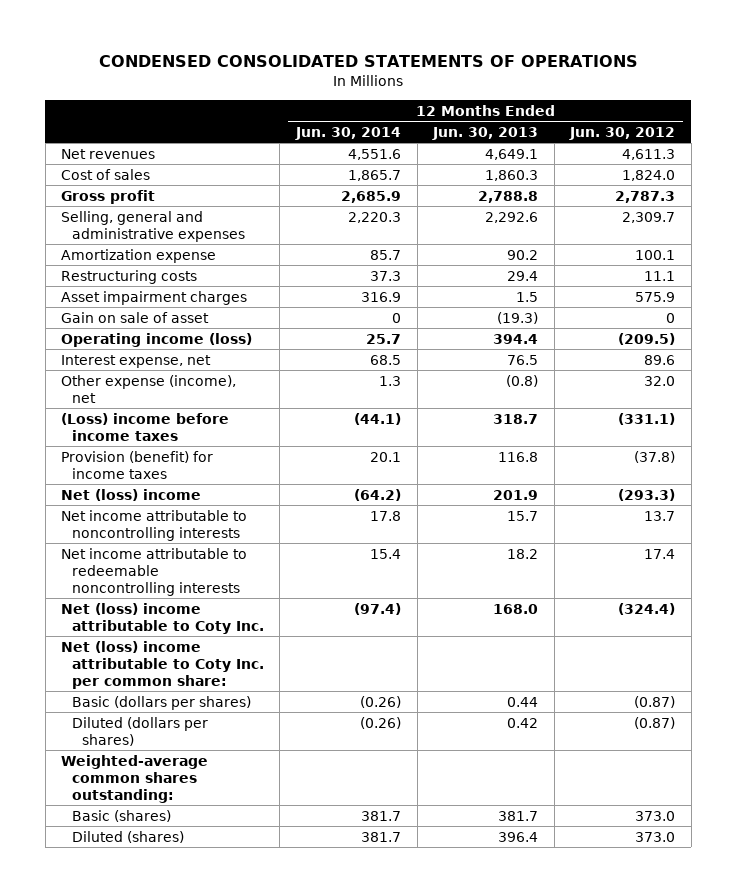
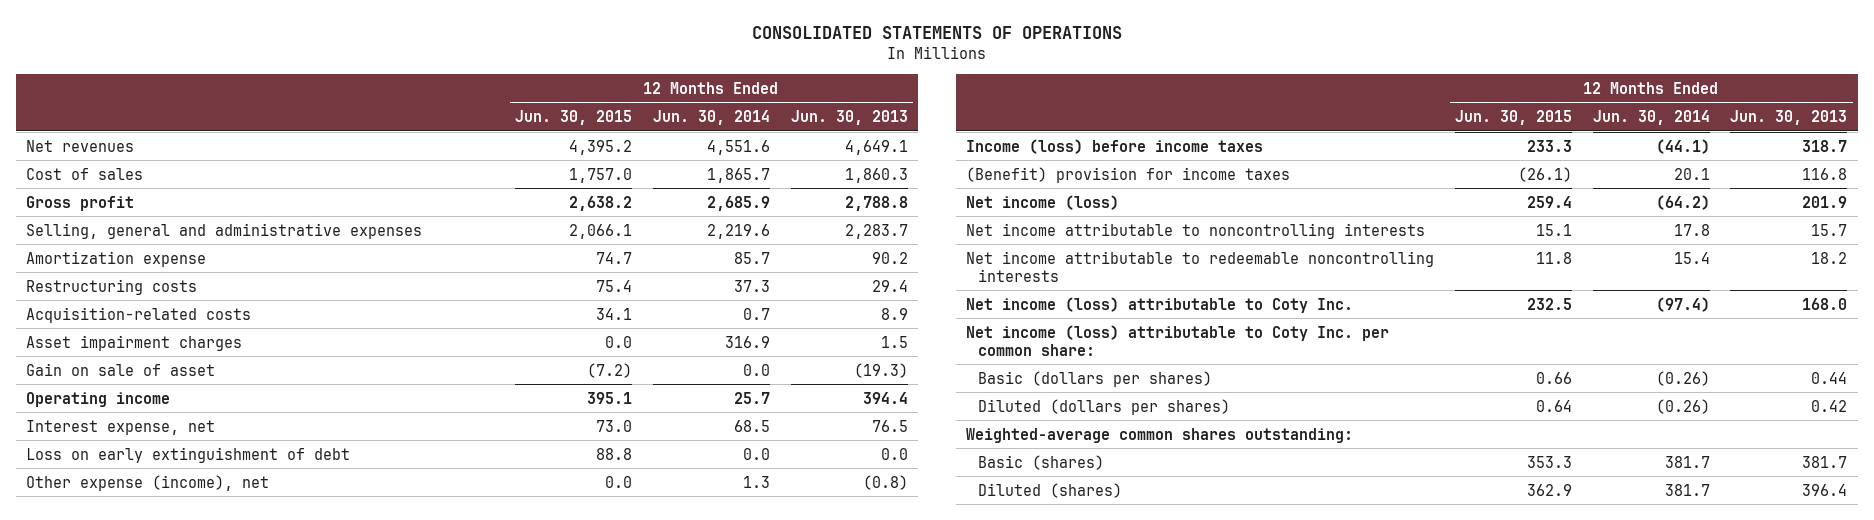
- CONDENSED CONSOLIDATED STATEMENTS OF OPERATIONS
+ CONSOLIDATED STATEMENTS OF OPERATIONS
- | 12 Months Ended Jun. 30, 2014 | 12 Months Ended Jun. 30, 2013 | 12 Months Ended Jun. 30, 2012
+ | 12 Months Ended Jun. 30, 2015 | 12 Months Ended Jun. 30, 2014 | 12 Months Ended Jun. 30, 2013
- Selling, general and administrative expenses | 2,220.3 | 2,292.6 | 2,309.7
+ Selling, general and administrative expenses | 2,066.1 | 2,219.6 | 2,283.7
+ Acquisition-related costs | 34.1 | 0.7 | 8.9
- Gain on sale of asset | 0 | (19.3) | 0
- Operating income (loss) | 25.7 | 394.4 | (209.5)
+ Gain on sale of asset | (7.2) | 0.0 | (19.3)
+ Operating income | 395.1 | 25.7 | 394.4
+ Loss on early extinguishment of debt | 88.8 | 0.0 | 0.0
- (Loss) income before income taxes | (44.1) | 318.7 | (331.1)
- Provision (benefit) for income taxes | 20.1 | 116.8 | (37.8)
- Net (loss) income | (64.2) | 201.9 | (293.3)
+ Income (loss) before income taxes | 233.3 | (44.1) | 318.7
+ (Benefit) provision for income taxes | (26.1) | 20.1 | 116.8
+ Net income (loss) | 259.4 | (64.2) | 201.9
- Net (loss) income attributable to Coty Inc. | (97.4) | 168.0 | (324.4)
- Net (loss) income attributable to Coty Inc. per common share:
+ Net income (loss) attributable to Coty Inc. | 232.5 | (97.4) | 168.0
+ Net income (loss) attributable to Coty Inc. per common share:

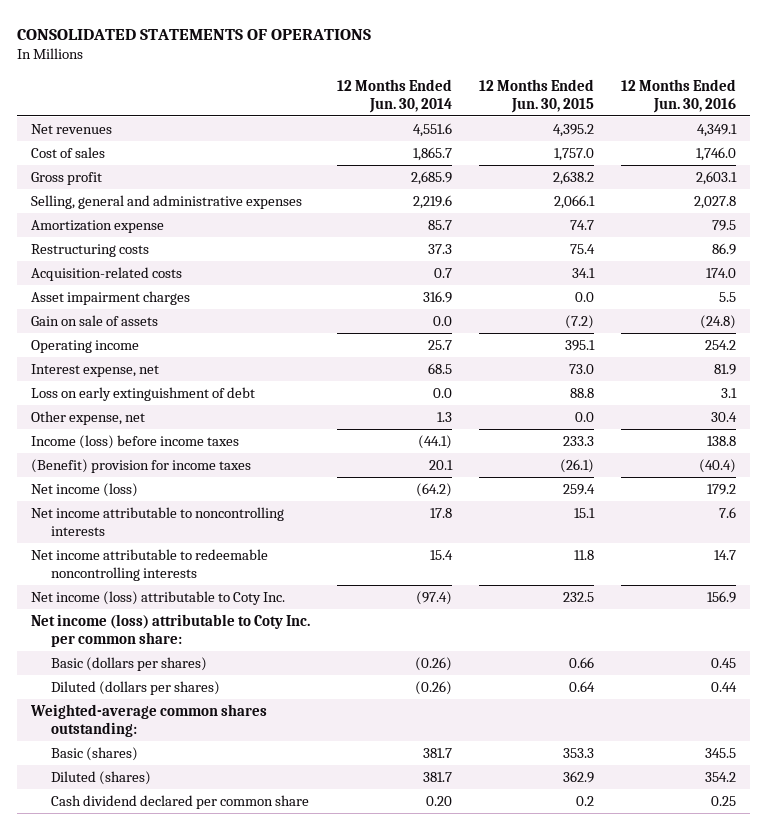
- | 12 Months Ended Jun. 30, 2015 | 12 Months Ended Jun. 30, 2014 | 12 Months Ended Jun. 30, 2013
+ | 12 Months Ended Jun. 30, 2014 | 12 Months Ended Jun. 30, 2015 | 12 Months Ended Jun. 30, 2016
- Gain on sale of asset | (7.2) | 0.0 | (19.3)
+ Gain on sale of assets | 0.0 | (7.2) | (24.8)
- Other expense (income), net | 0.0 | 1.3 | (0.8)
+ Other expense, net | 1.3 | 0.0 | 30.4
+ Cash dividend declared per common share | 0.20 | 0.2 | 0.25

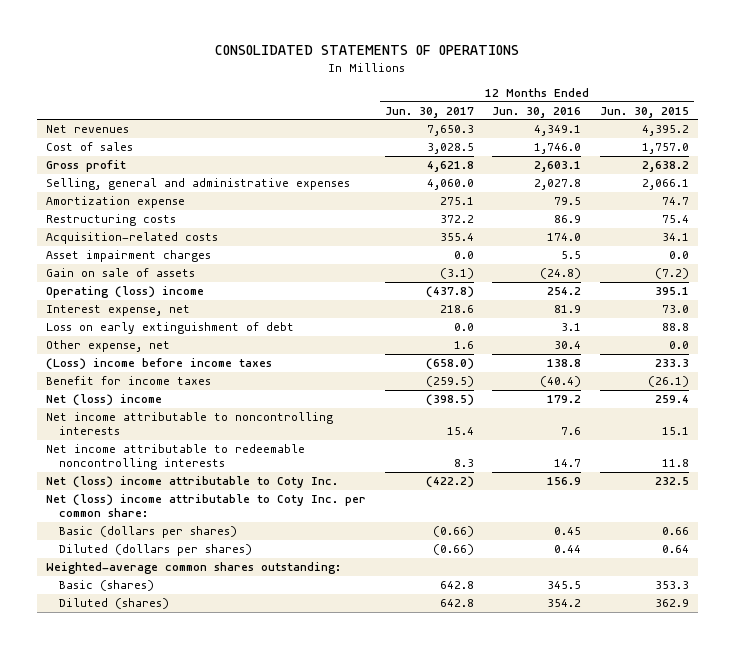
- | 12 Months Ended Jun. 30, 2014 | 12 Months Ended Jun. 30, 2015 | 12 Months Ended Jun. 30, 2016
+ | 12 Months Ended Jun. 30, 2017 | 12 Months Ended Jun. 30, 2016 | 12 Months Ended Jun. 30, 2015
- Operating income | 25.7 | 395.1 | 254.2
+ Operating (loss) income | (437.8) | 254.2 | 395.1
- Income (loss) before income taxes | (44.1) | 233.3 | 138.8
- (Benefit) provision for income taxes | 20.1 | (26.1) | (40.4)
- Net income (loss) | (64.2) | 259.4 | 179.2
+ (Loss) income before income taxes | (658.0) | 138.8 | 233.3
+ Benefit for income taxes | (259.5) | (40.4) | (26.1)
+ Net (loss) income | (398.5) | 179.2 | 259.4
- Net income (loss) attributable to Coty Inc. | (97.4) | 232.5 | 156.9
- Net income (loss) attributable to Coty Inc. per common share:
+ Net (loss) income attributable to Coty Inc. | (422.2) | 156.9 | 232.5
+ Net (loss) income attributable to Coty Inc. per common share:
- Cash dividend declared per common share | 0.20 | 0.2 | 0.25

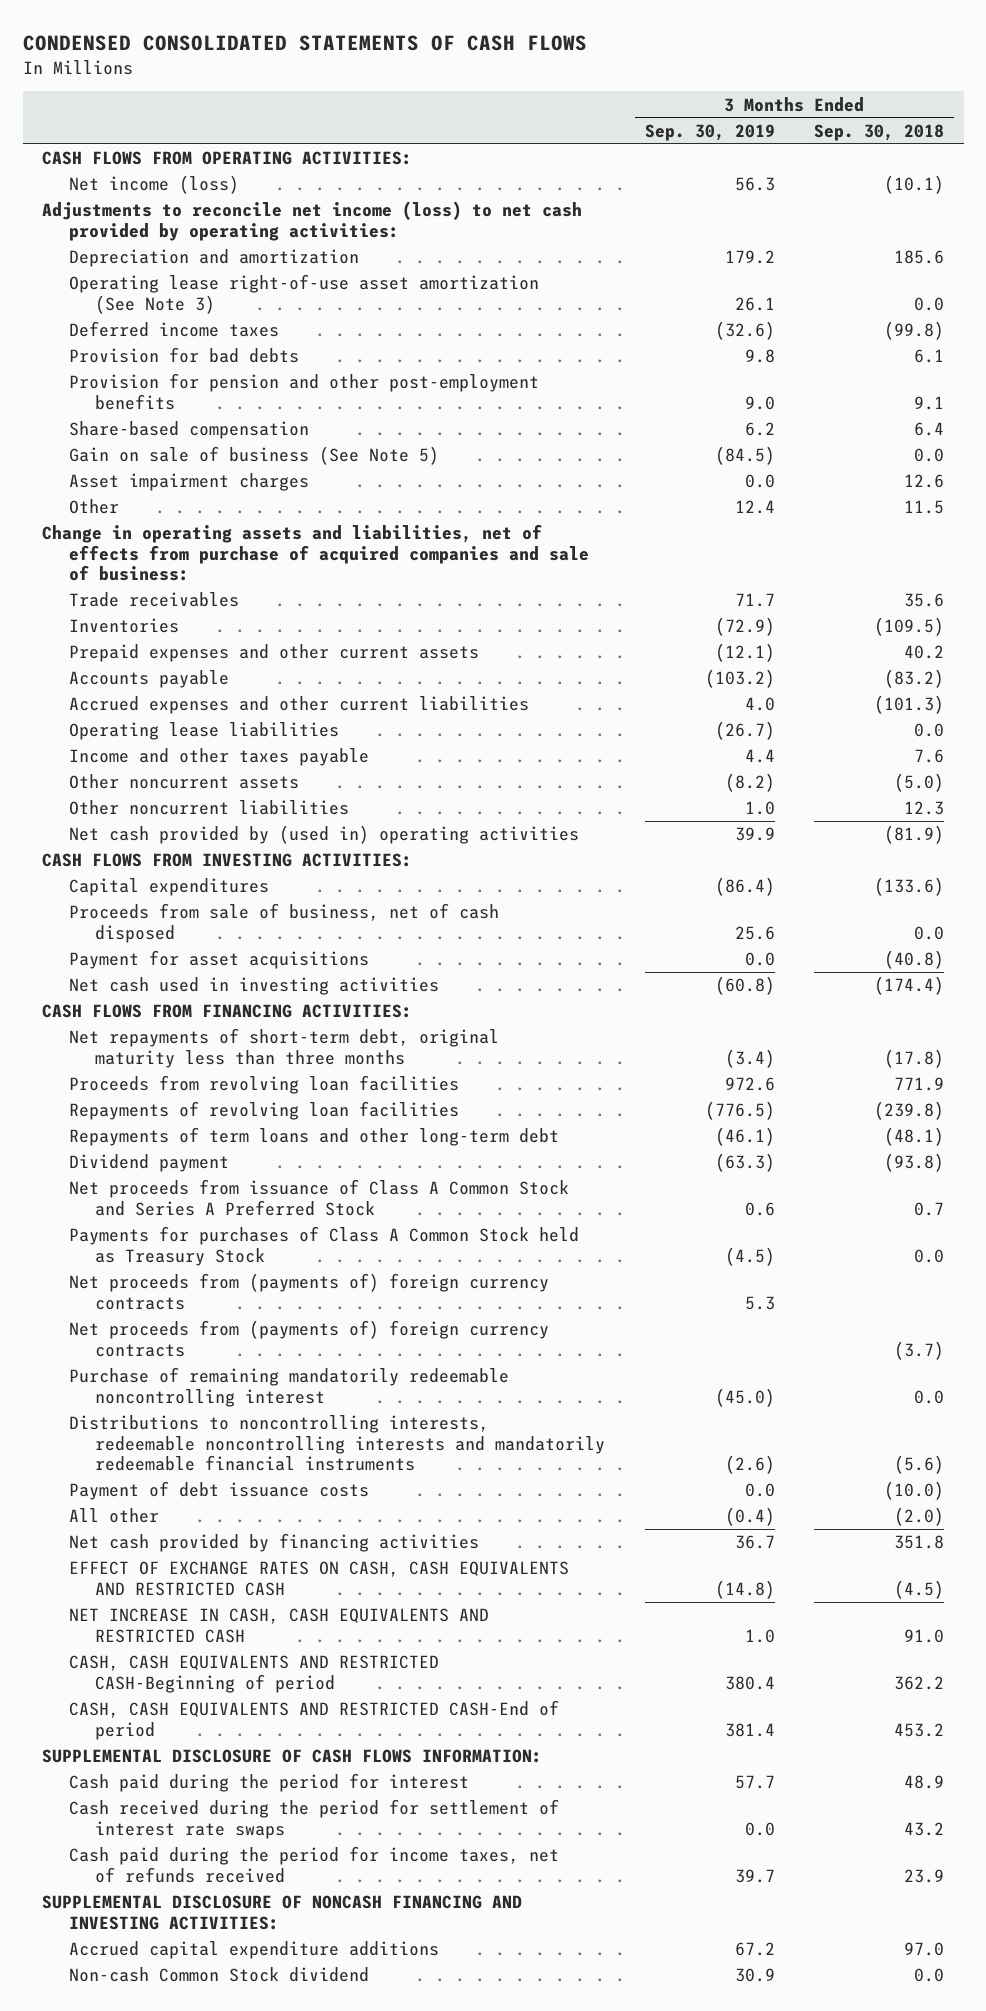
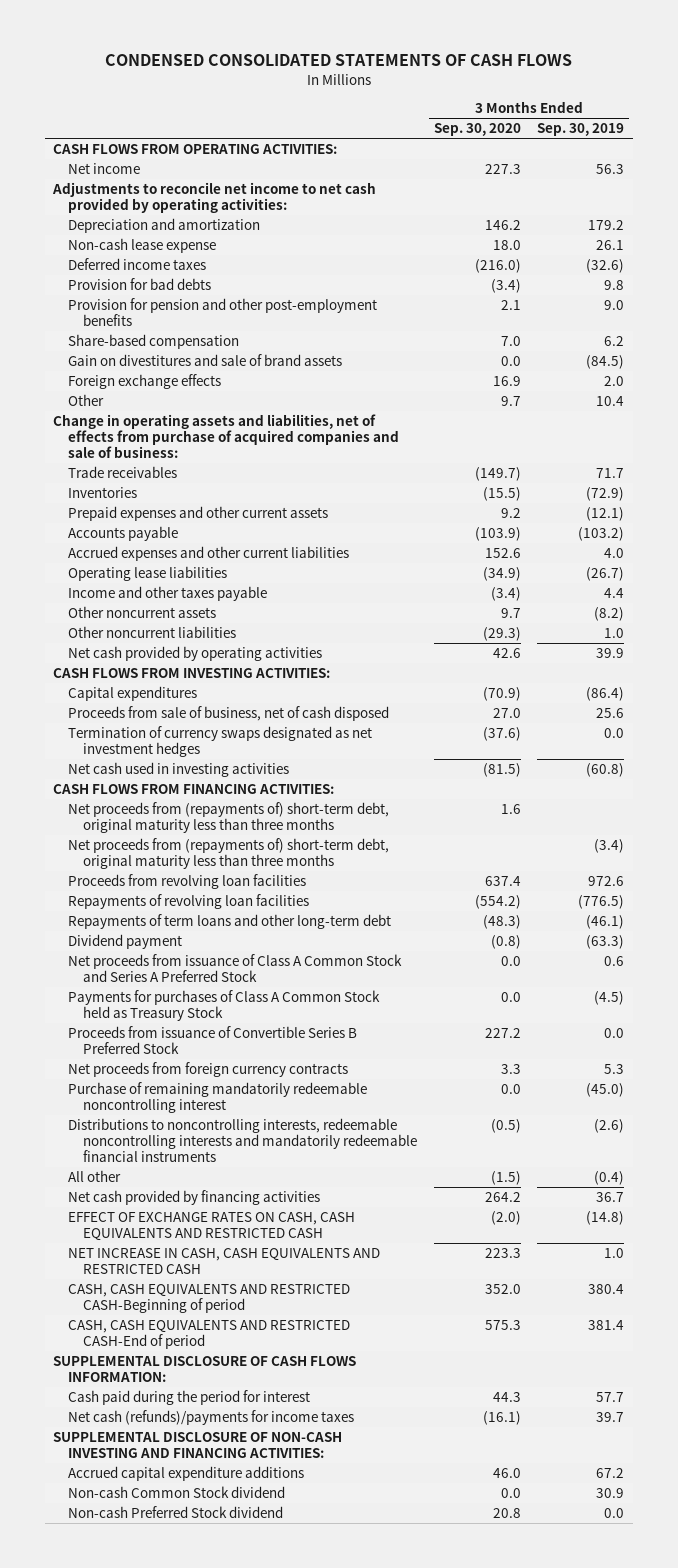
- | 3 Months Ended Sep. 30, 2019 | 3 Months Ended Sep. 30, 2018
+ | 3 Months Ended Sep. 30, 2020 | 3 Months Ended Sep. 30, 2019
- Net income (loss) | 56.3 | (10.1)
- Adjustments to reconcile net income (loss) to net cash provided by operating activities:
+ Net income | 227.3 | 56.3
+ Adjustments to reconcile net income to net cash provided by operating activities:
- Operating lease right-of-use asset amortization (See Note 3) | 26.1 | 0.0
+ Non-cash lease expense | 18.0 | 26.1
- Gain on sale of business (See Note 5) | (84.5) | 0.0
- Asset impairment charges | 0.0 | 12.6
- Other | 12.4 | 11.5
+ Gain on divestitures and sale of brand assets | 0.0 | (84.5)
+ Foreign exchange effects | 16.9 | 2.0
+ Other | 9.7 | 10.4
- Net cash provided by (used in) operating activities | 39.9 | (81.9)
+ Net cash provided by operating activities | 42.6 | 39.9
- Payment for asset acquisitions | 0.0 | (40.8)
+ Termination of currency swaps designated as net investment hedges | (37.6) | 0.0
- Net repayments of short-term debt, original maturity less than three months | (3.4) | (17.8)
+ Net proceeds from (repayments of) short-term debt, original maturity less than three months | 1.6 |
+ Net proceeds from (repayments of) short-term debt, original maturity less than three months | | (3.4)
- Net proceeds from (payments of) foreign currency contracts | 5.3 |
- Net proceeds from (payments of) foreign currency contracts | | (3.7)
+ Proceeds from issuance of Convertible Series B Preferred Stock | 227.2 | 0.0
+ Net proceeds from foreign currency contracts | 3.3 | 5.3
- Payment of debt issuance costs | 0.0 | (10.0)
- Cash received during the period for settlement of interest rate swaps | 0.0 | 43.2
- Cash paid during the period for income taxes, net of refunds received | 39.7 | 23.9
- SUPPLEMENTAL DISCLOSURE OF NONCASH FINANCING AND INVESTING ACTIVITIES:
+ Net cash (refunds)/payments for income taxes | (16.1) | 39.7
+ SUPPLEMENTAL DISCLOSURE OF NON-CASH INVESTING AND FINANCING ACTIVITIES:
+ Non-cash Preferred Stock dividend | 20.8 | 0.0

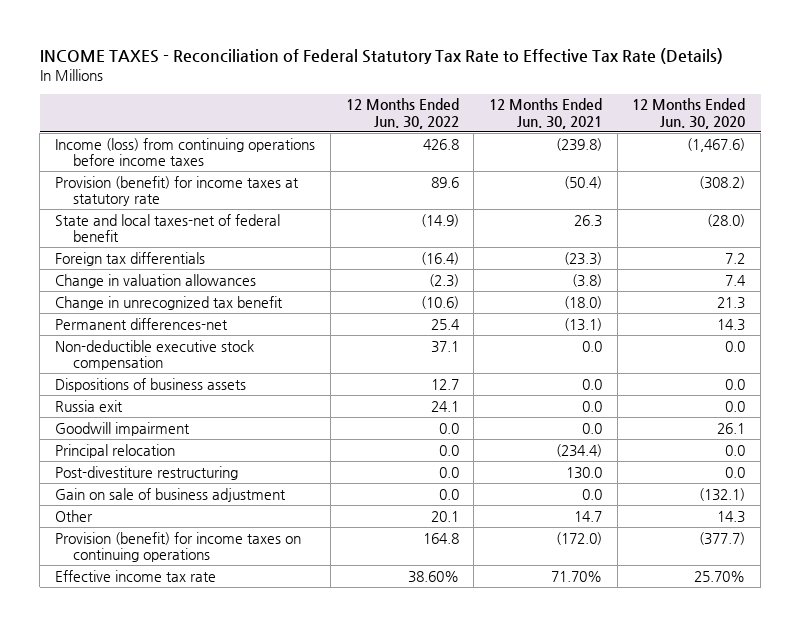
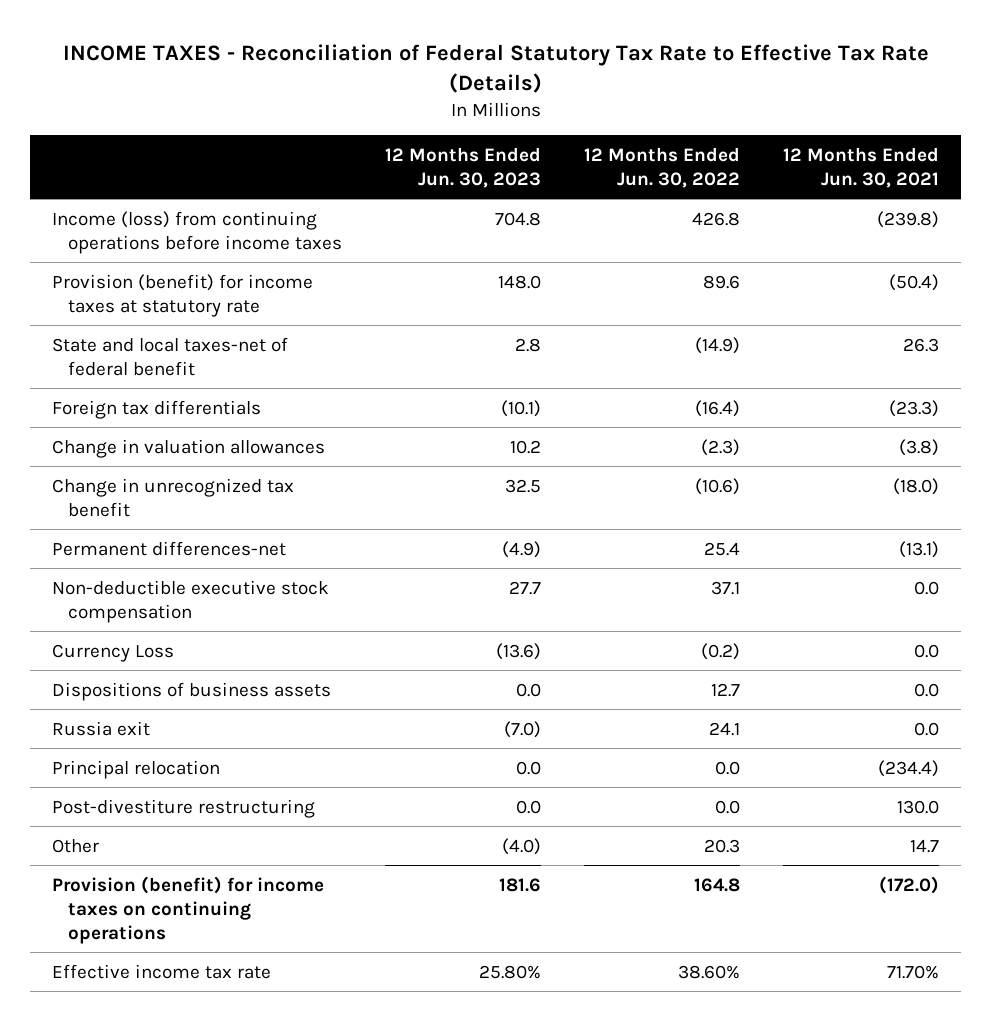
- | 12 Months Ended Jun. 30, 2022 | 12 Months Ended Jun. 30, 2021 | 12 Months Ended Jun. 30, 2020
+ | 12 Months Ended Jun. 30, 2023 | 12 Months Ended Jun. 30, 2022 | 12 Months Ended Jun. 30, 2021
+ Currency Loss | (13.6) | (0.2) | 0.0
- Goodwill impairment | 0.0 | 0.0 | 26.1
- Gain on sale of business adjustment | 0.0 | 0.0 | (132.1)
- Other | 20.1 | 14.7 | 14.3
+ Other | (4.0) | 20.3 | 14.7

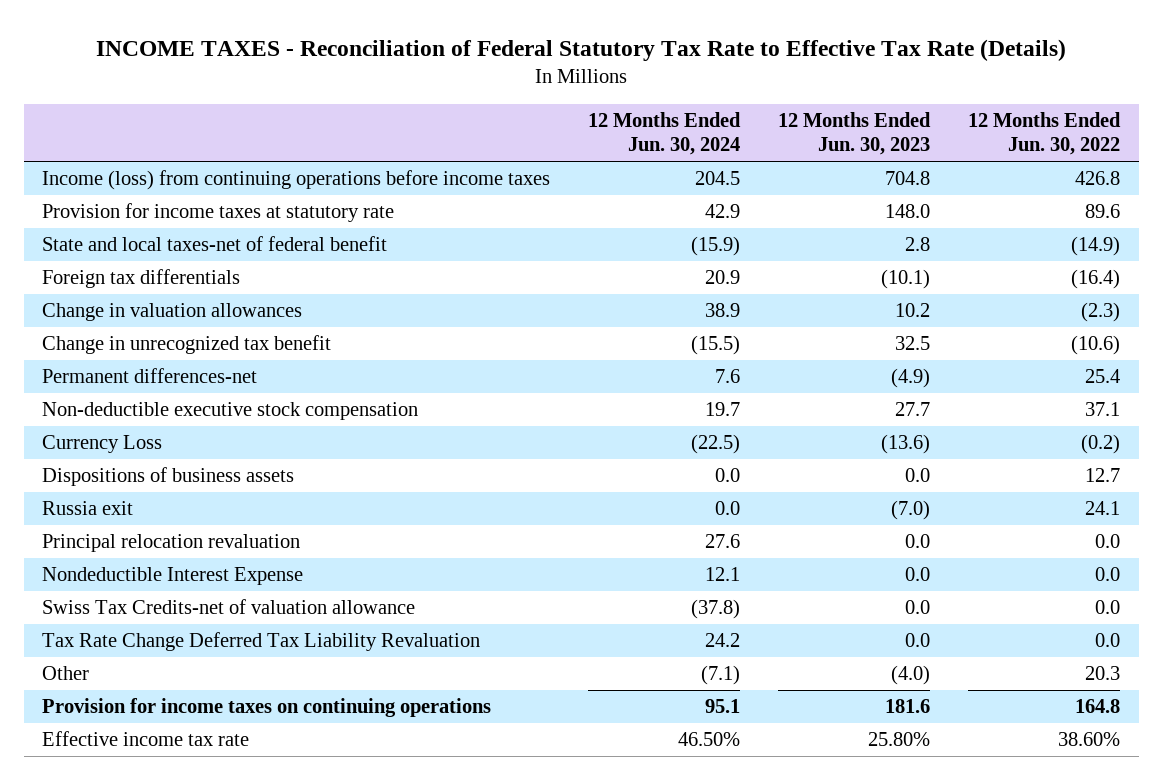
- | 12 Months Ended Jun. 30, 2023 | 12 Months Ended Jun. 30, 2022 | 12 Months Ended Jun. 30, 2021
+ | 12 Months Ended Jun. 30, 2024 | 12 Months Ended Jun. 30, 2023 | 12 Months Ended Jun. 30, 2022
- Provision (benefit) for income taxes at statutory rate | 148.0 | 89.6 | (50.4)
+ Provision for income taxes at statutory rate | 42.9 | 148.0 | 89.6
- Principal relocation | 0.0 | 0.0 | (234.4)
- Post-divestiture restructuring | 0.0 | 0.0 | 130.0
+ Principal relocation revaluation | 27.6 | 0.0 | 0.0
+ Nondeductible Interest Expense | 12.1 | 0.0 | 0.0
+ Swiss Tax Credits-net of valuation allowance | (37.8) | 0.0 | 0.0
+ Tax Rate Change Deferred Tax Liability Revaluation | 24.2 | 0.0 | 0.0
- Provision (benefit) for income taxes on continuing operations | 181.6 | 164.8 | (172.0)
+ Provision for income taxes on continuing operations | 95.1 | 181.6 | 164.8

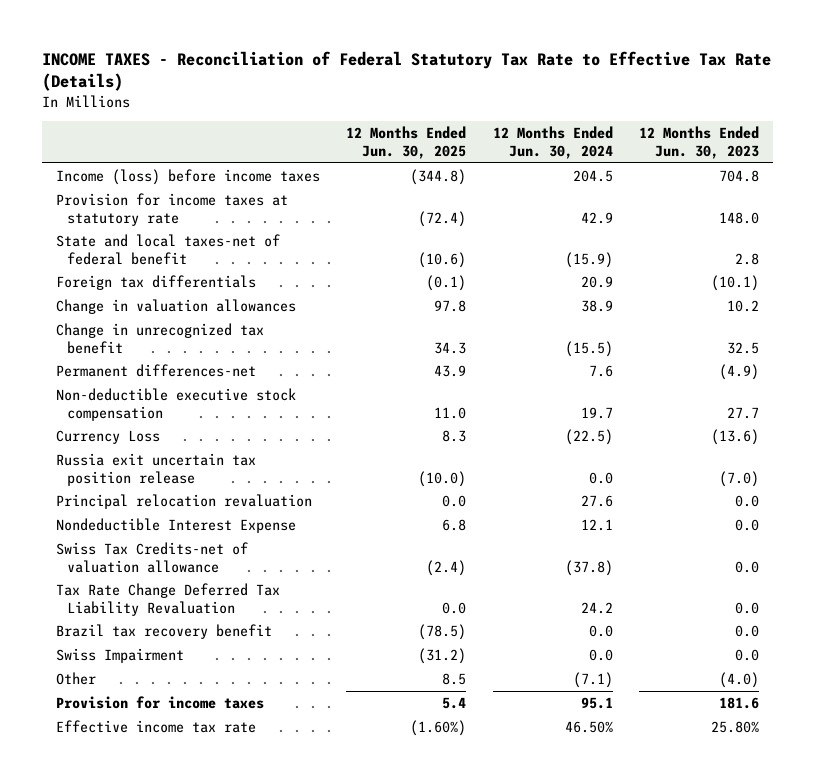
- | 12 Months Ended Jun. 30, 2024 | 12 Months Ended Jun. 30, 2023 | 12 Months Ended Jun. 30, 2022
+ | 12 Months Ended Jun. 30, 2025 | 12 Months Ended Jun. 30, 2024 | 12 Months Ended Jun. 30, 2023
- Income (loss) from continuing operations before income taxes | 204.5 | 704.8 | 426.8
+ Income (loss) before income taxes | (344.8) | 204.5 | 704.8
- Dispositions of business assets | 0.0 | 0.0 | 12.7
- Russia exit | 0.0 | (7.0) | 24.1
+ Russia exit uncertain tax position release | (10.0) | 0.0 | (7.0)
+ Brazil tax recovery benefit | (78.5) | 0.0 | 0.0
+ Swiss Impairment | (31.2) | 0.0 | 0.0
- Provision for income taxes on continuing operations | 95.1 | 181.6 | 164.8
+ Provision for income taxes | 5.4 | 95.1 | 181.6

